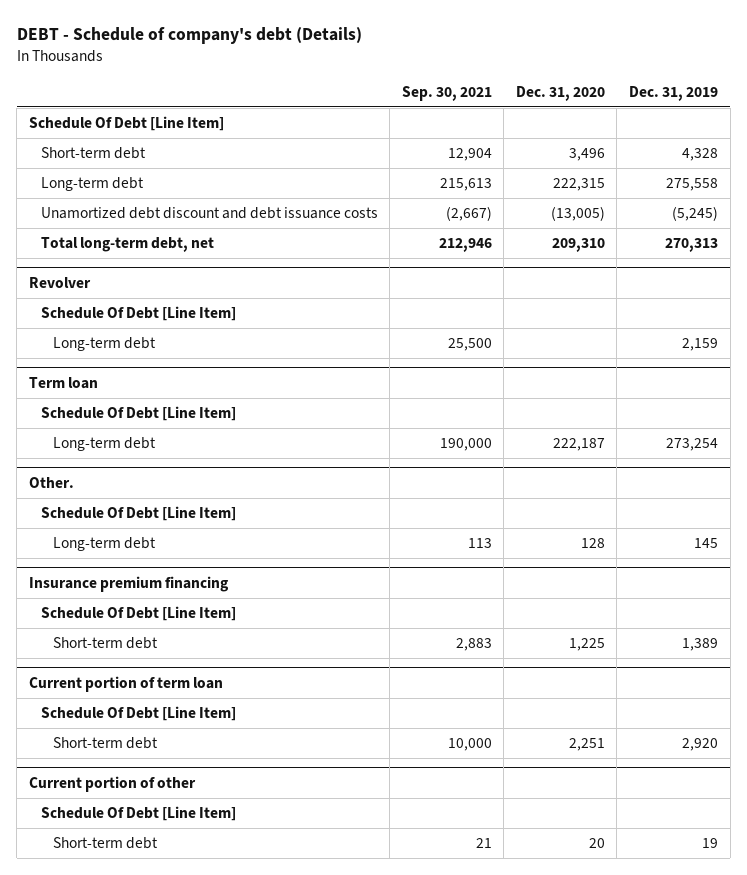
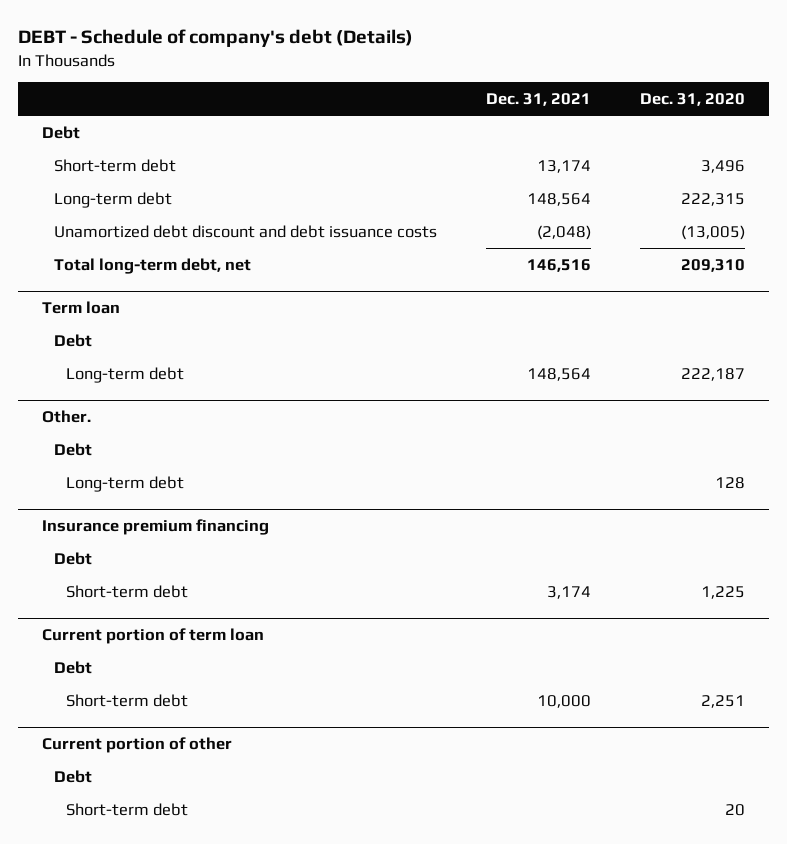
- | Sep. 30, 2021 | Dec. 31, 2020 | Dec. 31, 2019
+ | Dec. 31, 2021 | Dec. 31, 2020
- Schedule Of Debt [Line Item]
+ Debt
- Revolver
- Schedule Of Debt [Line Item]
- Long-term debt | 25,500 | | 2,159
@ Term loan
- Schedule Of Debt [Line Item]
+ Debt
@ Other.
- Schedule Of Debt [Line Item]
+ Debt
@ Insurance premium financing
- Schedule Of Debt [Line Item]
+ Debt
@ Current portion of term loan
- Schedule Of Debt [Line Item]
+ Debt
@ Current portion of other
- Schedule Of Debt [Line Item]
+ Debt

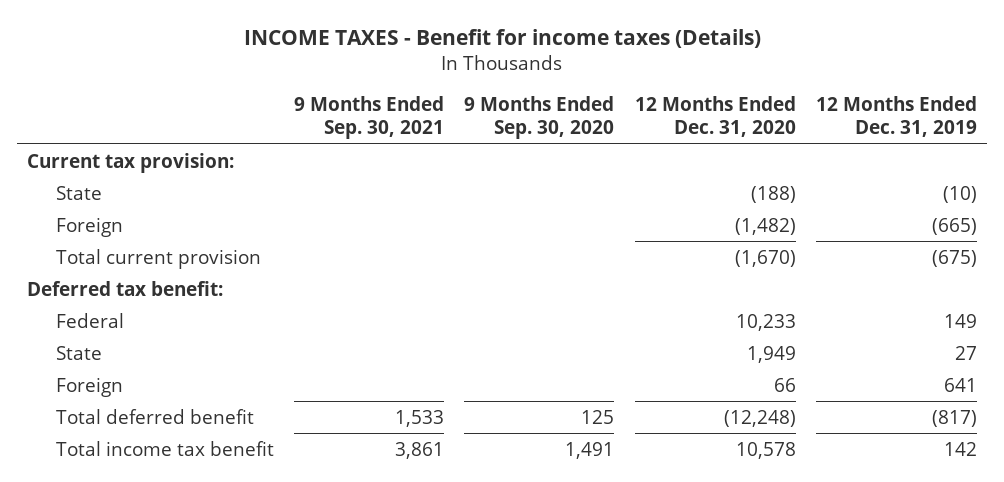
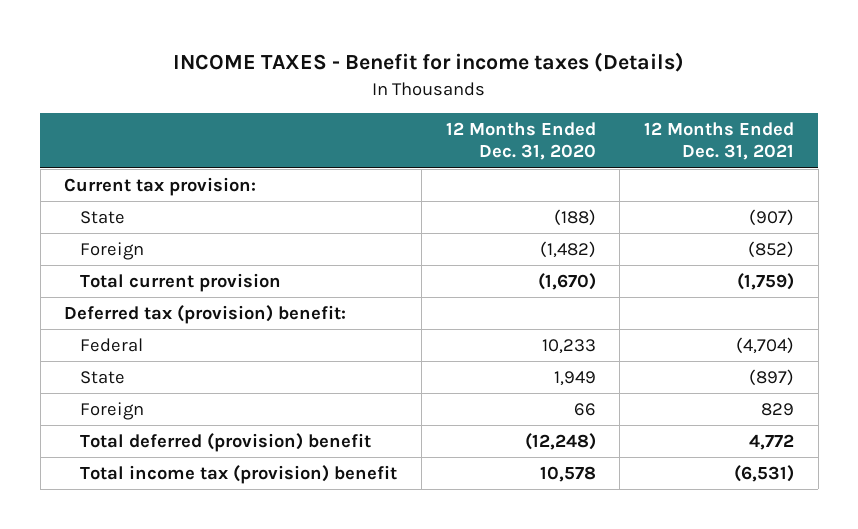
- | 9 Months Ended Sep. 30, 2021 | 9 Months Ended Sep. 30, 2020 | 12 Months Ended Dec. 31, 2020 | 12 Months Ended Dec. 31, 2019
+ | 12 Months Ended Dec. 31, 2020 | 12 Months Ended Dec. 31, 2021
- Deferred tax benefit:
+ Deferred tax (provision) benefit:
- Total deferred benefit | 1,533 | 125 | (12,248) | (817)
- Total income tax benefit | 3,861 | 1,491 | 10,578 | 142
+ Total deferred (provision) benefit | (12,248) | 4,772
+ Total income tax (provision) benefit | 10,578 | (6,531)

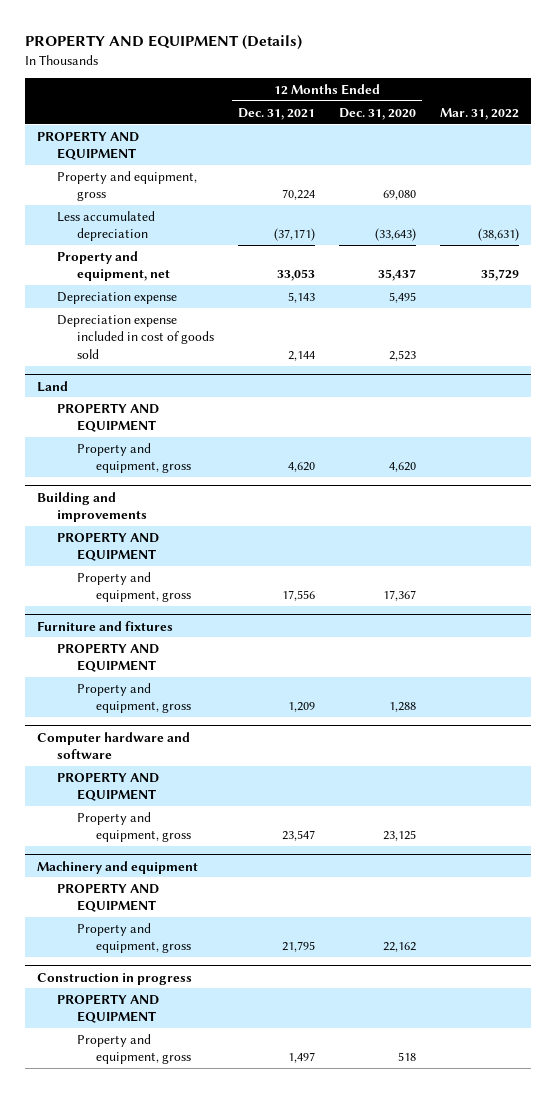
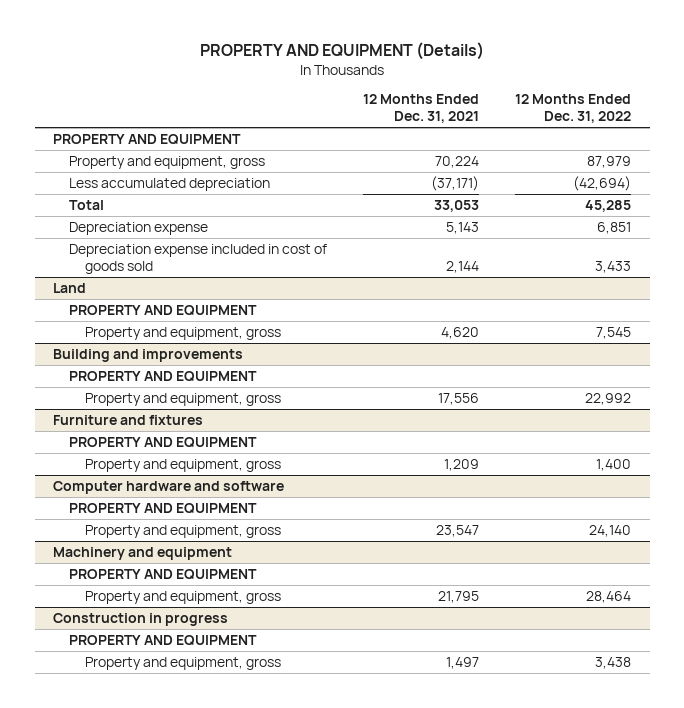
- | 12 Months Ended Dec. 31, 2021 | 12 Months Ended Dec. 31, 2020 | Mar. 31, 2022
+ | 12 Months Ended Dec. 31, 2021 | 12 Months Ended Dec. 31, 2022
- Property and equipment, net | 33,053 | 35,437 | 35,729
+ Total | 33,053 | 45,285

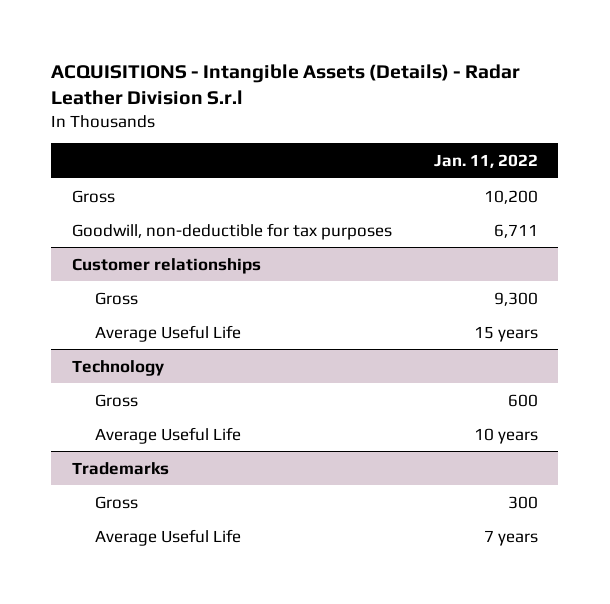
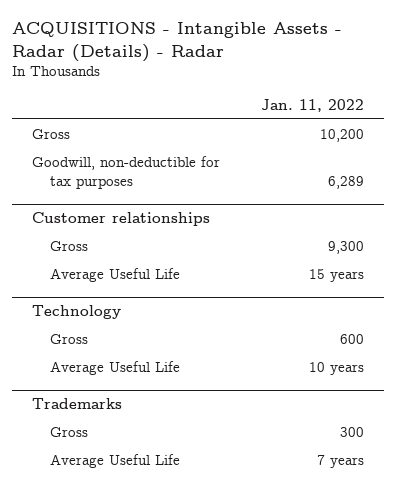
- ACQUISITIONS - Intangible Assets (Details) - Radar Leather Division S.r.l
+ ACQUISITIONS - Intangible Assets - Radar (Details) - Radar
- Goodwill, non-deductible for tax purposes | 6,711
+ Goodwill, non-deductible for tax purposes | 6,289

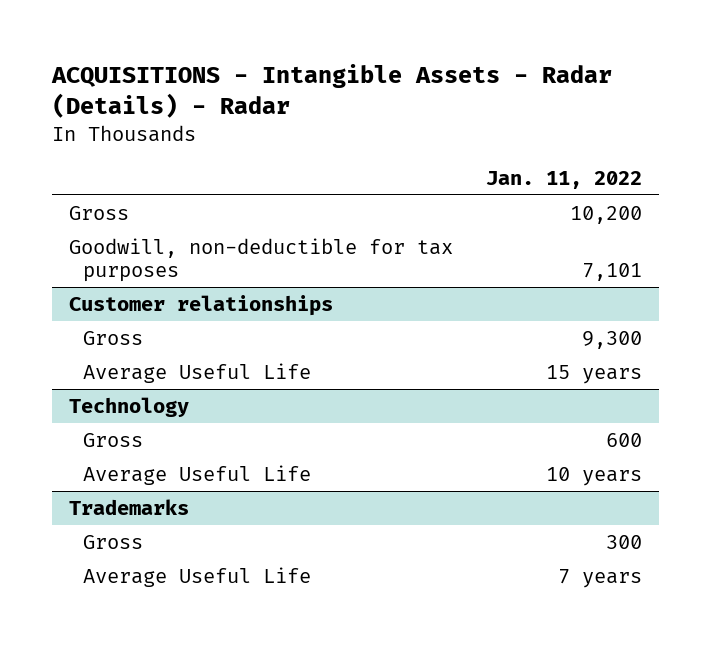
- Goodwill, non-deductible for tax purposes | 6,289
+ Goodwill, non-deductible for tax purposes | 7,101

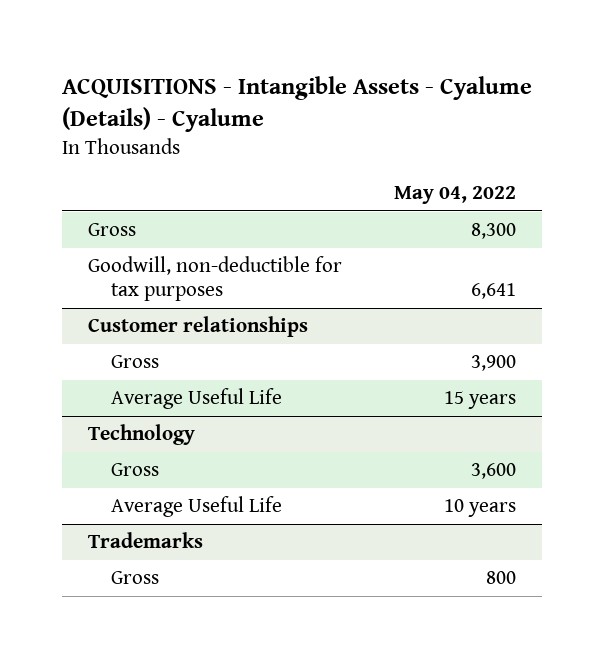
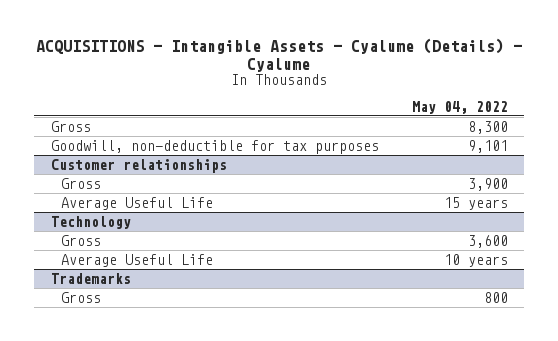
- Goodwill, non-deductible for tax purposes | 6,641
+ Goodwill, non-deductible for tax purposes | 9,101

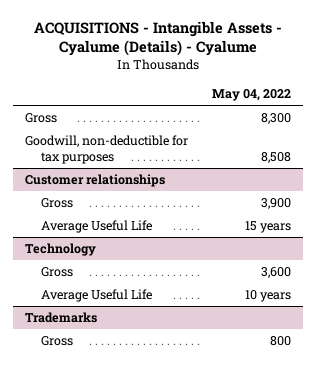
- Goodwill, non-deductible for tax purposes | 9,101
+ Goodwill, non-deductible for tax purposes | 8,508

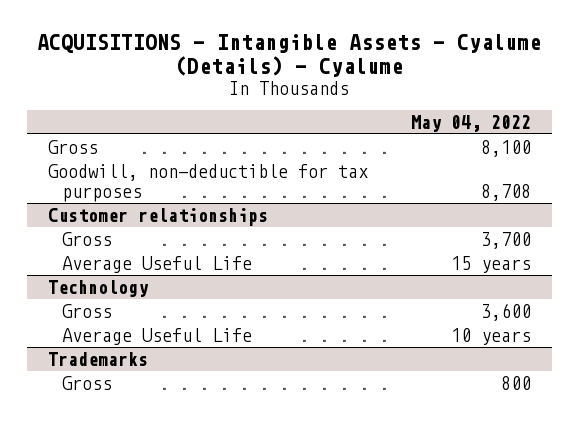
- Gross | 8,300
- Goodwill, non-deductible for tax purposes | 8,508
+ Gross | 8,100
+ Goodwill, non-deductible for tax purposes | 8,708
@ Customer relationships
- Gross | 3,900
+ Gross | 3,700

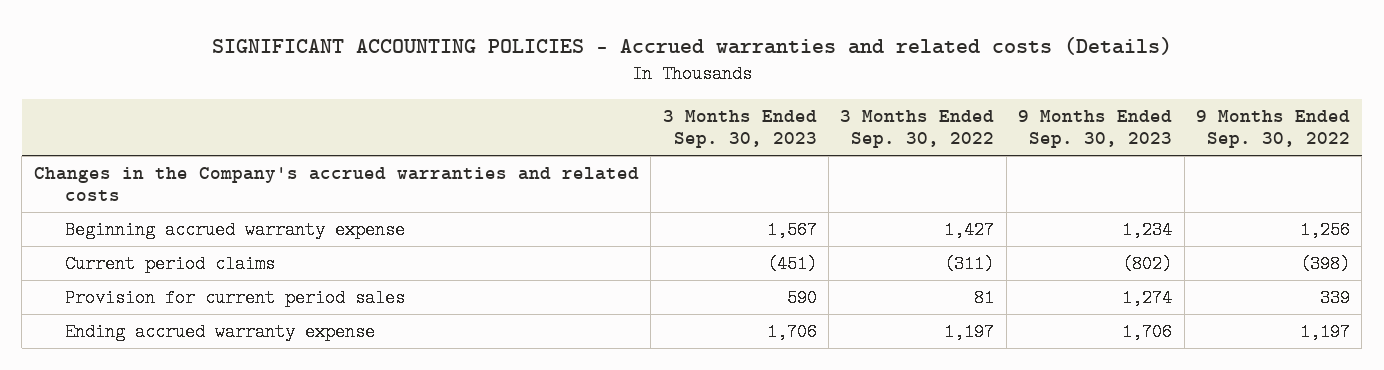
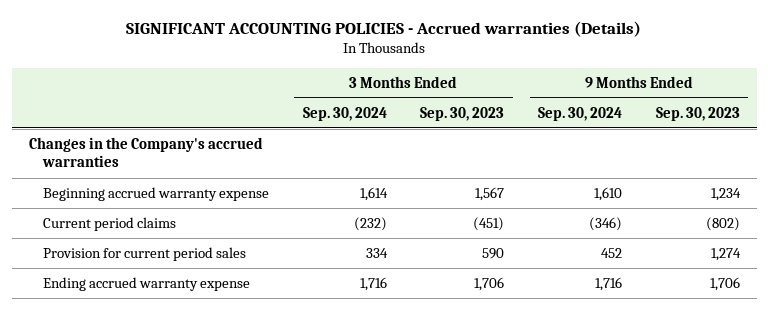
- SIGNIFICANT ACCOUNTING POLICIES - Accrued warranties and related costs (Details)
+ SIGNIFICANT ACCOUNTING POLICIES - Accrued warranties (Details)
- | 3 Months Ended Sep. 30, 2023 | 3 Months Ended Sep. 30, 2022 | 9 Months Ended Sep. 30, 2023 | 9 Months Ended Sep. 30, 2022
+ | 3 Months Ended Sep. 30, 2024 | 3 Months Ended Sep. 30, 2023 | 9 Months Ended Sep. 30, 2024 | 9 Months Ended Sep. 30, 2023
- Changes in the Company's accrued warranties and related costs
+ Changes in the Company's accrued warranties

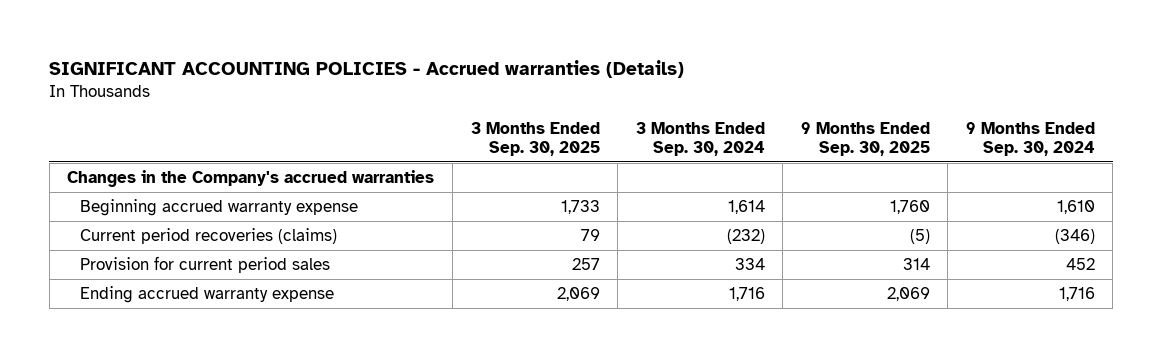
- | 3 Months Ended Sep. 30, 2024 | 3 Months Ended Sep. 30, 2023 | 9 Months Ended Sep. 30, 2024 | 9 Months Ended Sep. 30, 2023
+ | 3 Months Ended Sep. 30, 2025 | 3 Months Ended Sep. 30, 2024 | 9 Months Ended Sep. 30, 2025 | 9 Months Ended Sep. 30, 2024
- Current period claims | (232) | (451) | (346) | (802)
+ Current period recoveries (claims) | 79 | (232) | (5) | (346)

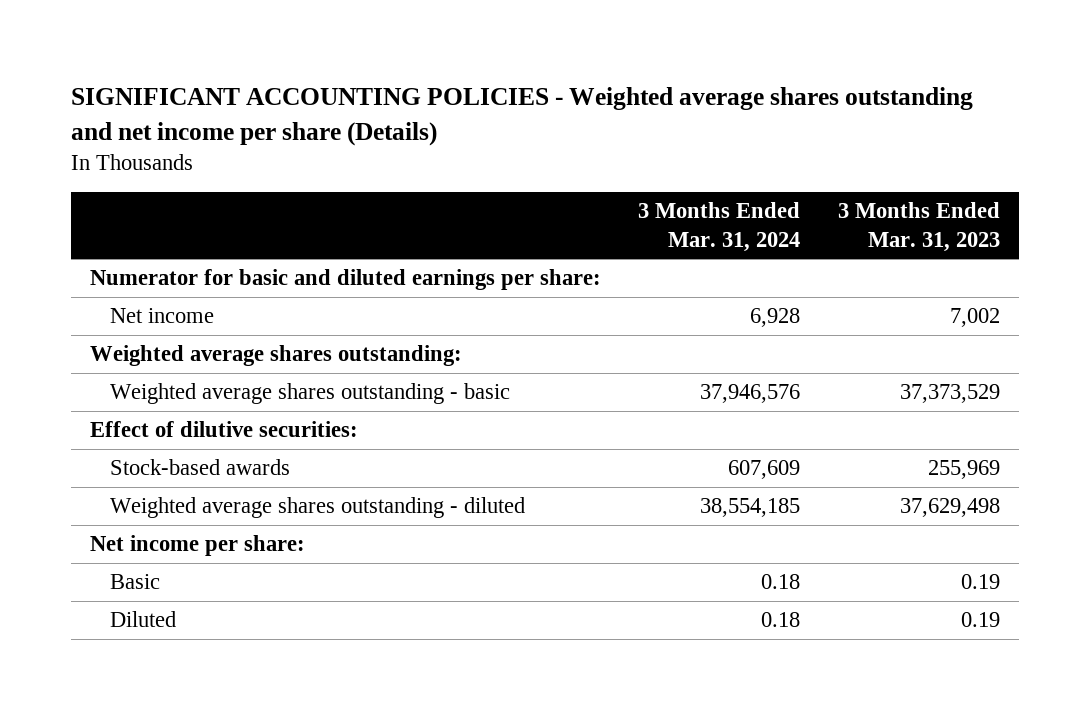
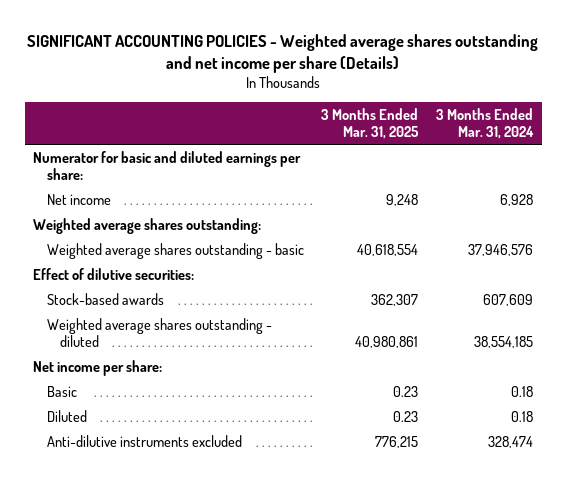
- | 3 Months Ended Mar. 31, 2024 | 3 Months Ended Mar. 31, 2023
+ | 3 Months Ended Mar. 31, 2025 | 3 Months Ended Mar. 31, 2024
+ Anti-dilutive instruments excluded | 776,215 | 328,474

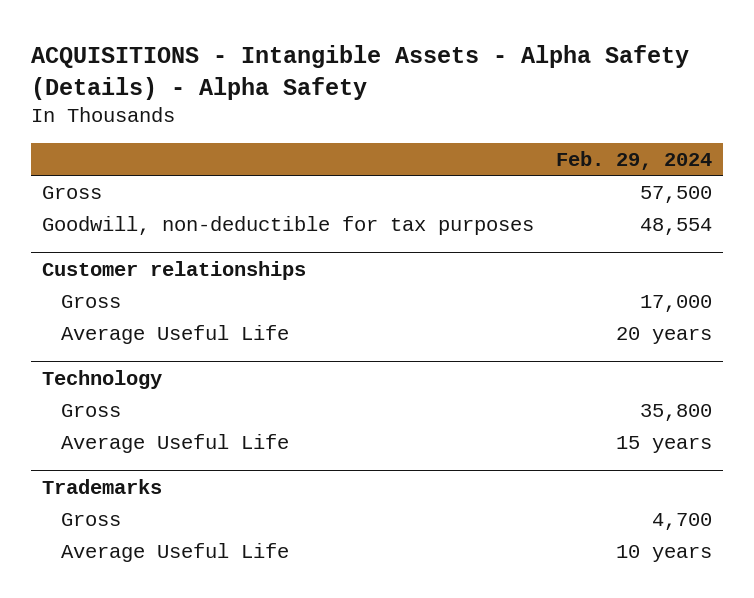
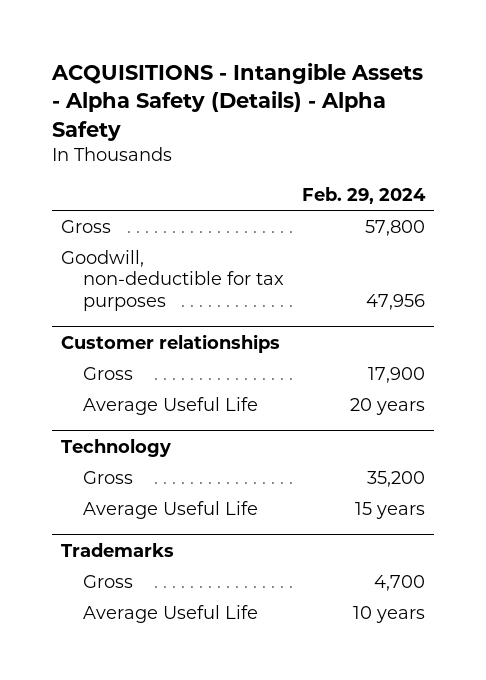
- Gross | 57,500
- Goodwill, non-deductible for tax purposes | 48,554
+ Gross | 57,800
+ Goodwill, non-deductible for tax purposes | 47,956
@ Customer relationships
- Gross | 17,000
+ Gross | 17,900
@ Technology
- Gross | 35,800
+ Gross | 35,200

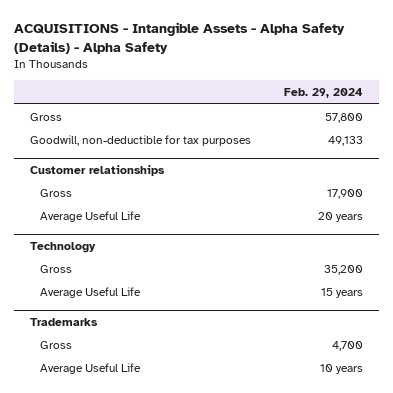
- Goodwill, non-deductible for tax purposes | 47,956
+ Goodwill, non-deductible for tax purposes | 49,133

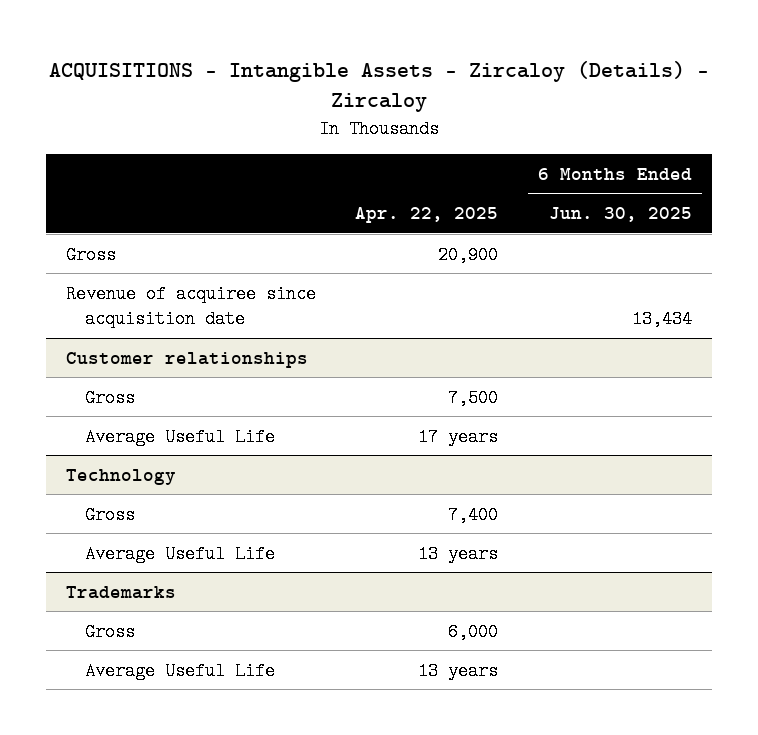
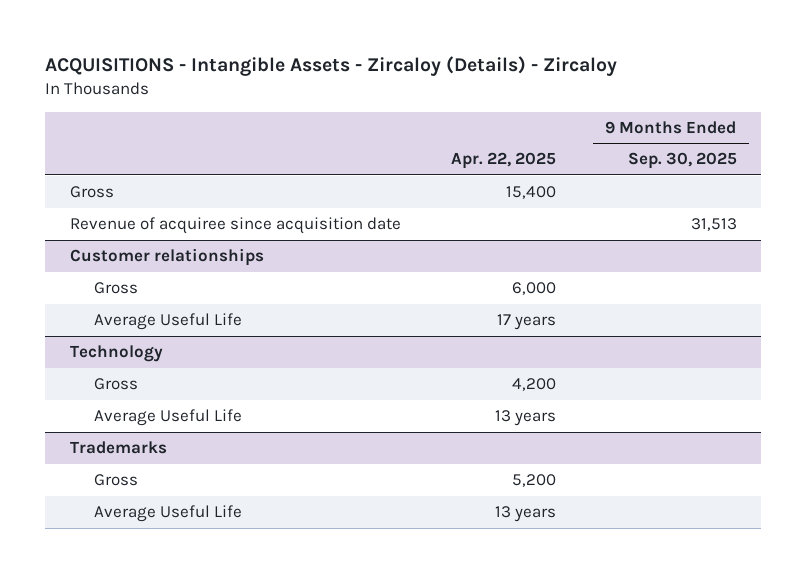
- | Apr. 22, 2025 | 6 Months Ended Jun. 30, 2025
+ | Apr. 22, 2025 | 9 Months Ended Sep. 30, 2025
- Gross | 20,900 |
+ Gross | 15,400 |
@ Customer relationships
- Gross | 7,500 |
+ Gross | 6,000 |
@ Technology
- Gross | 7,400 |
+ Gross | 4,200 |
@ Trademarks
- Gross | 6,000 |
+ Gross | 5,200 |

